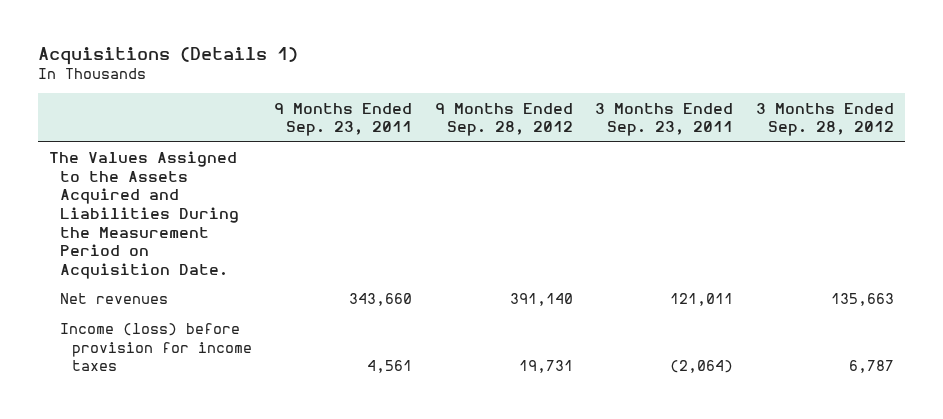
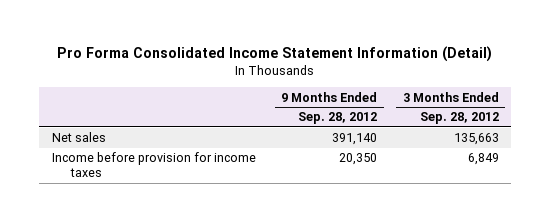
- Acquisitions (Details 1)
+ Pro Forma Consolidated Income Statement Information (Detail)
- | 9 Months Ended Sep. 23, 2011 | 9 Months Ended Sep. 28, 2012 | 3 Months Ended Sep. 23, 2011 | 3 Months Ended Sep. 28, 2012
+ | 9 Months Ended Sep. 28, 2012 | 3 Months Ended Sep. 28, 2012
- The Values Assigned to the Assets Acquired and Liabilities During the Measurement Period on Acquisition Date.
- Net revenues | 343,660 | 391,140 | 121,011 | 135,663
- Income (loss) before provision for income taxes | 4,561 | 19,731 | (2,064) | 6,787
+ Net sales | 391,140 | 135,663
+ Income before provision for income taxes | 20,350 | 6,849

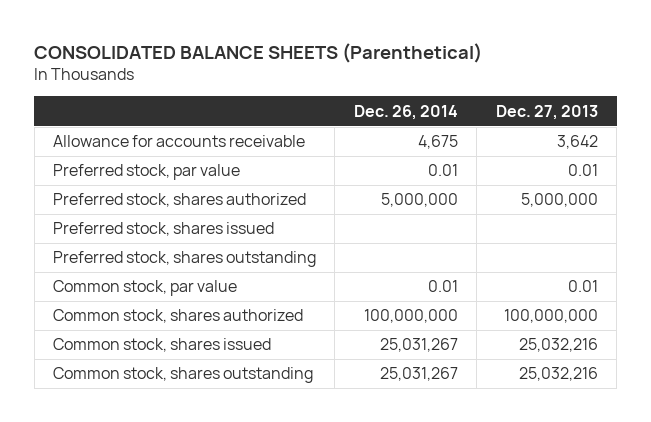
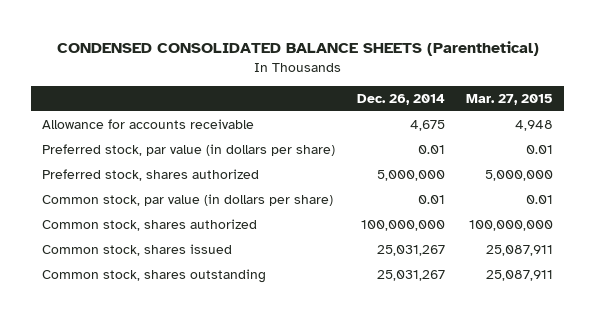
- CONSOLIDATED BALANCE SHEETS (Parenthetical)
+ CONDENSED CONSOLIDATED BALANCE SHEETS (Parenthetical)
- | Dec. 26, 2014 | Dec. 27, 2013
+ | Dec. 26, 2014 | Mar. 27, 2015
- Preferred stock, par value | 0.01 | 0.01
+ Preferred stock, par value (in dollars per share) | 0.01 | 0.01
- Preferred stock, shares issued
- Preferred stock, shares outstanding
- Common stock, par value | 0.01 | 0.01
+ Common stock, par value (in dollars per share) | 0.01 | 0.01

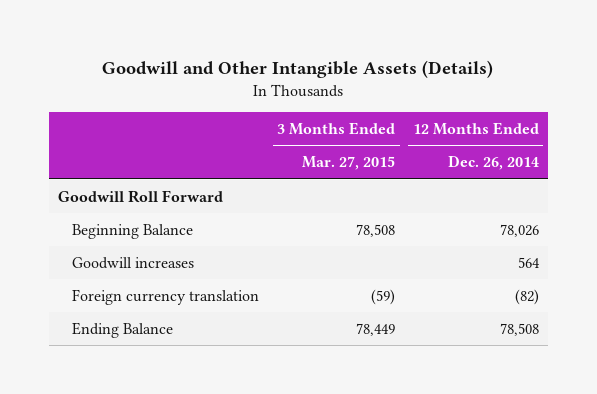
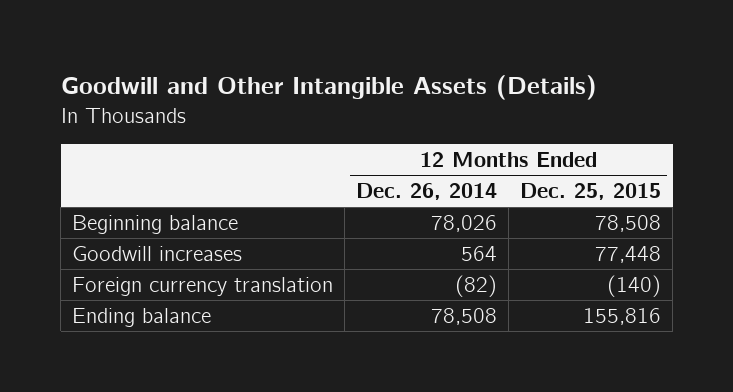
- | 3 Months Ended Mar. 27, 2015 | 12 Months Ended Dec. 26, 2014
+ | 12 Months Ended Dec. 26, 2014 | 12 Months Ended Dec. 25, 2015
- Goodwill Roll Forward
- Beginning Balance | 78,508 | 78,026
+ Beginning balance | 78,026 | 78,508
- Ending Balance | 78,449 | 78,508
+ Ending balance | 78,508 | 155,816

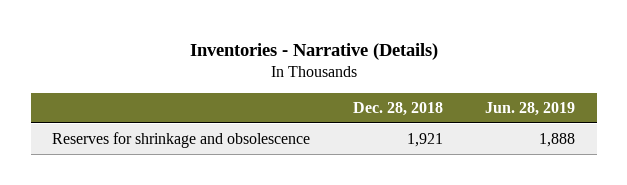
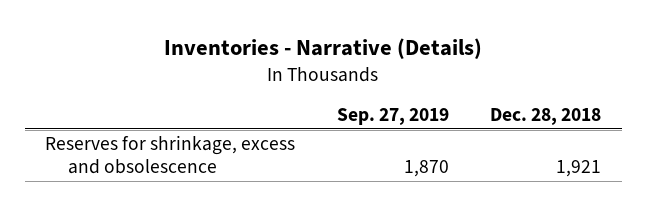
- | Dec. 28, 2018 | Jun. 28, 2019
+ | Sep. 27, 2019 | Dec. 28, 2018
- Reserves for shrinkage and obsolescence | 1,921 | 1,888
+ Reserves for shrinkage, excess and obsolescence | 1,870 | 1,921

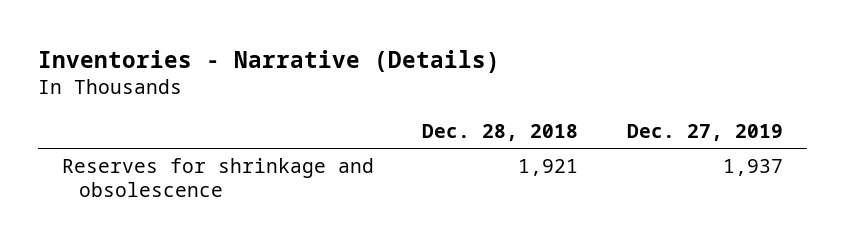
- | Sep. 27, 2019 | Dec. 28, 2018
+ | Dec. 28, 2018 | Dec. 27, 2019
- Reserves for shrinkage, excess and obsolescence | 1,870 | 1,921
+ Reserves for shrinkage and obsolescence | 1,921 | 1,937

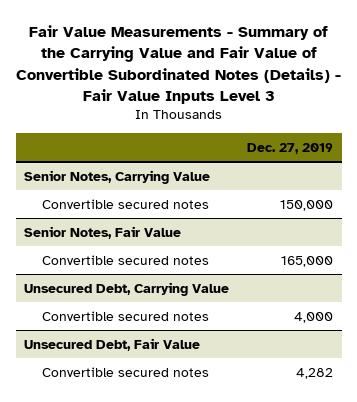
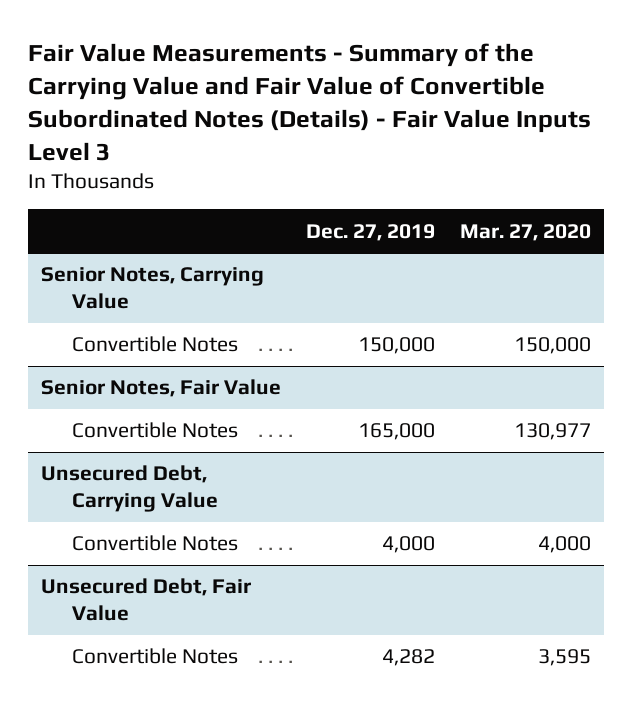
- | Dec. 27, 2019
+ | Dec. 27, 2019 | Mar. 27, 2020
@ Senior Notes, Carrying Value
- Convertible secured notes | 150,000
+ Convertible Notes | 150,000 | 150,000
@ Senior Notes, Fair Value
- Convertible secured notes | 165,000
+ Convertible Notes | 165,000 | 130,977
@ Unsecured Debt, Carrying Value
- Convertible secured notes | 4,000
+ Convertible Notes | 4,000 | 4,000
@ Unsecured Debt, Fair Value
- Convertible secured notes | 4,282
+ Convertible Notes | 4,282 | 3,595

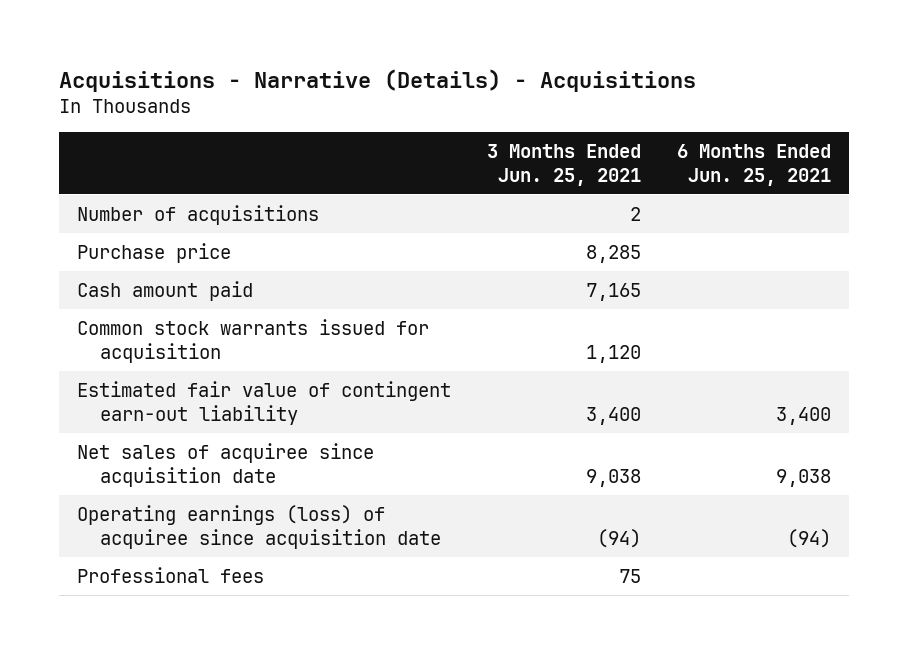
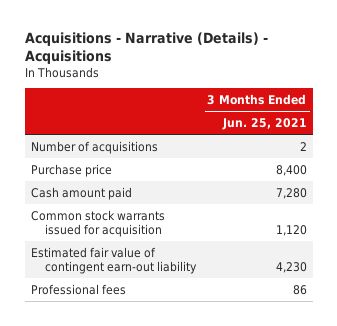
- | 3 Months Ended Jun. 25, 2021 | 6 Months Ended Jun. 25, 2021
+ | 3 Months Ended Jun. 25, 2021
- Purchase price | 8,285 |
- Cash amount paid | 7,165 |
+ Purchase price | 8,400
+ Cash amount paid | 7,280
- Estimated fair value of contingent earn-out liability | 3,400 | 3,400
- Net sales of acquiree since acquisition date | 9,038 | 9,038
- Operating earnings (loss) of acquiree since acquisition date | (94) | (94)
- Professional fees | 75 |
+ Estimated fair value of contingent earn-out liability | 4,230
+ Professional fees | 86

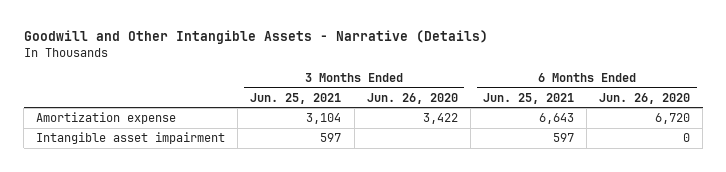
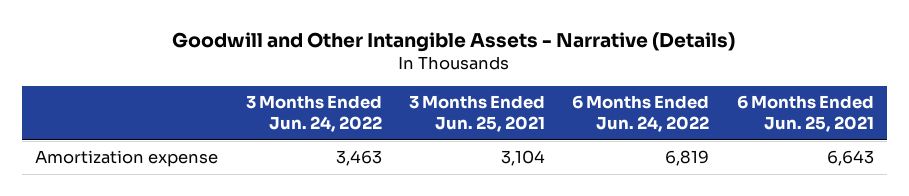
- | 3 Months Ended Jun. 25, 2021 | 3 Months Ended Jun. 26, 2020 | 6 Months Ended Jun. 25, 2021 | 6 Months Ended Jun. 26, 2020
+ | 3 Months Ended Jun. 24, 2022 | 3 Months Ended Jun. 25, 2021 | 6 Months Ended Jun. 24, 2022 | 6 Months Ended Jun. 25, 2021
- Intangible asset impairment | 597 | | 597 | 0

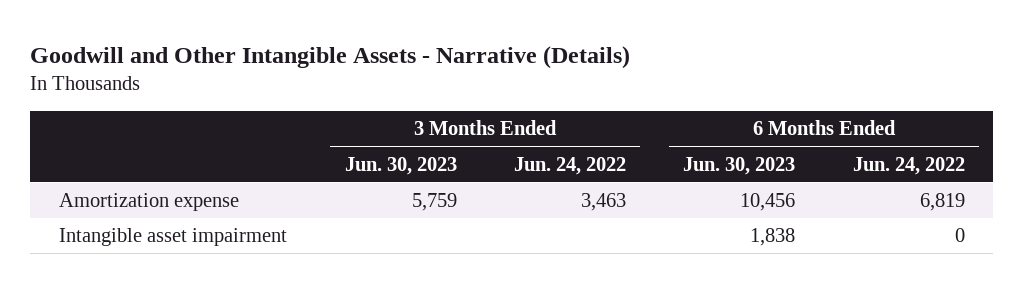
- | 3 Months Ended Jun. 24, 2022 | 3 Months Ended Jun. 25, 2021 | 6 Months Ended Jun. 24, 2022 | 6 Months Ended Jun. 25, 2021
+ | 3 Months Ended Jun. 30, 2023 | 3 Months Ended Jun. 24, 2022 | 6 Months Ended Jun. 30, 2023 | 6 Months Ended Jun. 24, 2022
+ Intangible asset impairment | | | 1,838 | 0

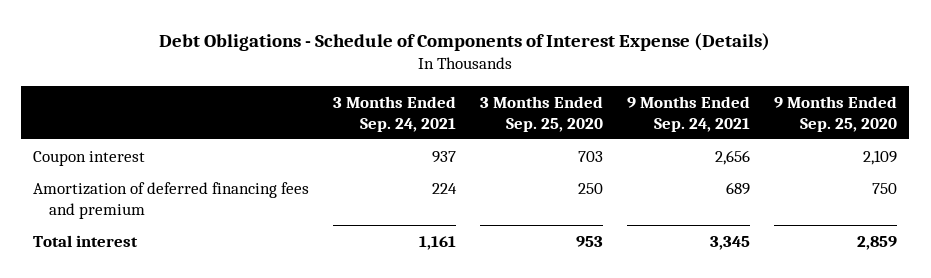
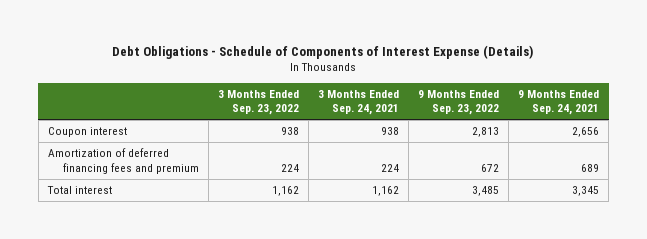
- | 3 Months Ended Sep. 24, 2021 | 3 Months Ended Sep. 25, 2020 | 9 Months Ended Sep. 24, 2021 | 9 Months Ended Sep. 25, 2020
+ | 3 Months Ended Sep. 23, 2022 | 3 Months Ended Sep. 24, 2021 | 9 Months Ended Sep. 23, 2022 | 9 Months Ended Sep. 24, 2021
- Coupon interest | 937 | 703 | 2,656 | 2,109
+ Coupon interest | 938 | 938 | 2,813 | 2,656
- Total interest | 1,161 | 953 | 3,345 | 2,859
+ Total interest | 1,162 | 1,162 | 3,485 | 3,345

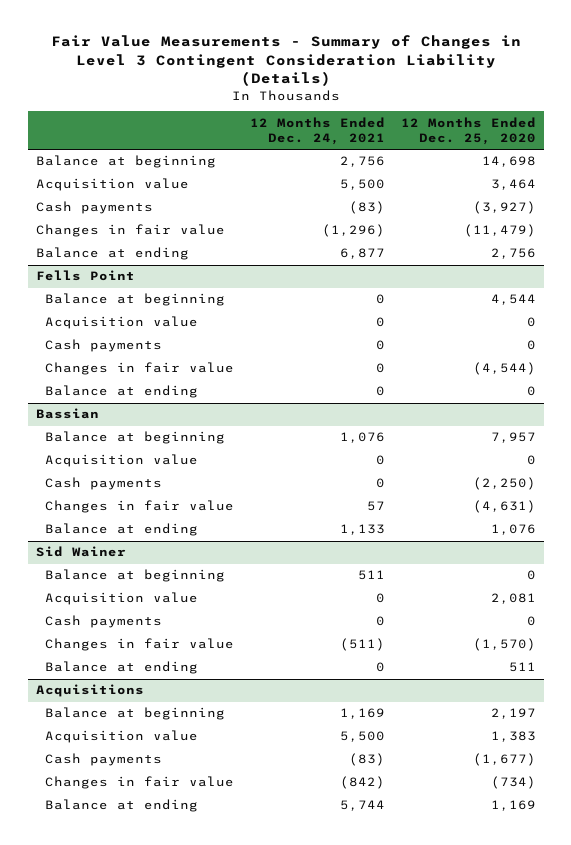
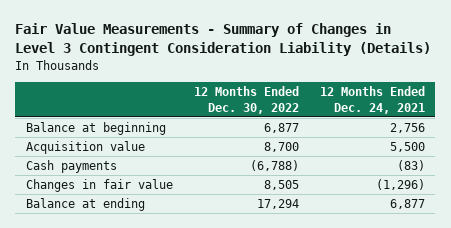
- | 12 Months Ended Dec. 24, 2021 | 12 Months Ended Dec. 25, 2020
+ | 12 Months Ended Dec. 30, 2022 | 12 Months Ended Dec. 24, 2021
- Fells Point
- Balance at beginning | 0 | 4,544
- Acquisition value | 0 | 0
- Cash payments | 0 | 0
- Changes in fair value | 0 | (4,544)
- Balance at ending | 0 | 0
- Bassian
- Balance at beginning | 1,076 | 7,957
- Acquisition value | 0 | 0
- Cash payments | 0 | (2,250)
- Changes in fair value | 57 | (4,631)
- Balance at ending | 1,133 | 1,076
- Sid Wainer
- Balance at beginning | 511 | 0
- Acquisition value | 0 | 2,081
- Cash payments | 0 | 0
- Changes in fair value | (511) | (1,570)
- Balance at ending | 0 | 511
- Acquisitions
- Balance at beginning | 1,169 | 2,197
- Acquisition value | 5,500 | 1,383
- Cash payments | (83) | (1,677)
- Changes in fair value | (842) | (734)
- Balance at ending | 5,744 | 1,169

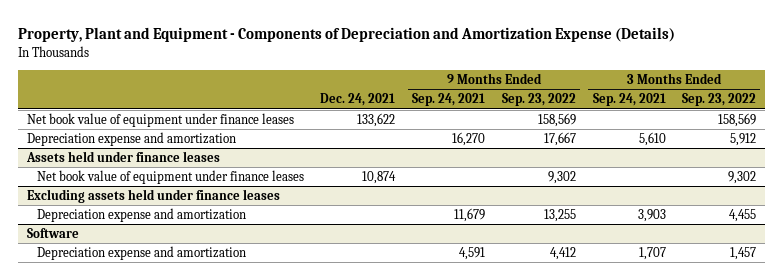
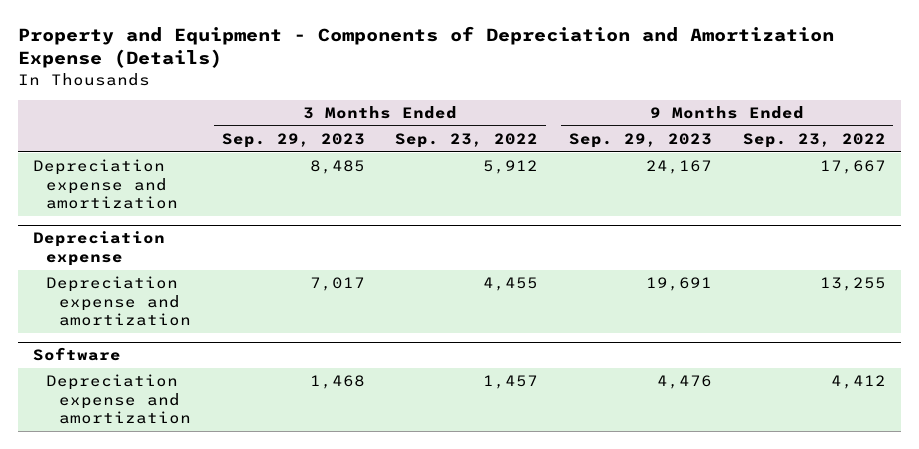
- Property, Plant and Equipment - Components of Depreciation and Amortization Expense (Details)
+ Property and Equipment - Components of Depreciation and Amortization Expense (Details)
- | Dec. 24, 2021 | 9 Months Ended Sep. 24, 2021 | 9 Months Ended Sep. 23, 2022 | 3 Months Ended Sep. 24, 2021 | 3 Months Ended Sep. 23, 2022
+ | 3 Months Ended Sep. 29, 2023 | 3 Months Ended Sep. 23, 2022 | 9 Months Ended Sep. 29, 2023 | 9 Months Ended Sep. 23, 2022
- Net book value of equipment under finance leases | 133,622 | | 158,569 | | 158,569
- Assets held under finance leases
- Net book value of equipment under finance leases | 10,874 | | 9,302 | | 9,302
- Excluding assets held under finance leases
+ Depreciation expense

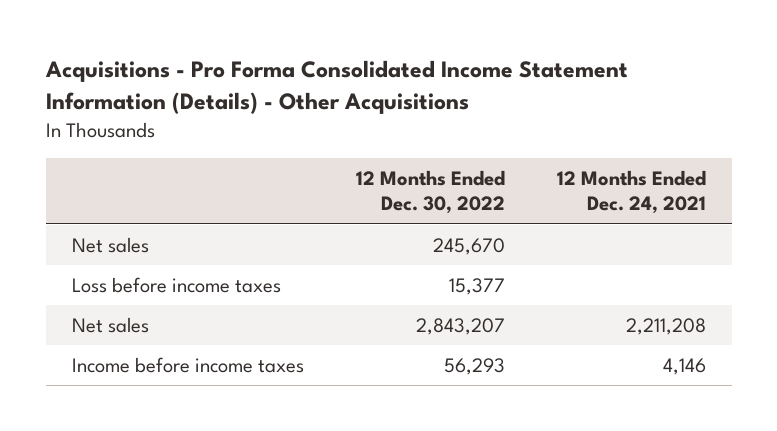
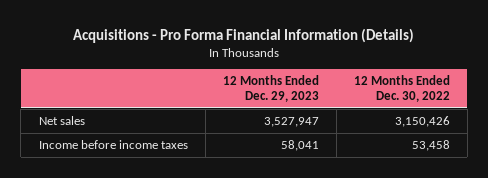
- Acquisitions - Pro Forma Consolidated Income Statement Information (Details) - Other Acquisitions
+ Acquisitions - Pro Forma Financial Information (Details)
- | 12 Months Ended Dec. 30, 2022 | 12 Months Ended Dec. 24, 2021
+ | 12 Months Ended Dec. 29, 2023 | 12 Months Ended Dec. 30, 2022
- Net sales | 245,670 |
- Loss before income taxes | 15,377 |
- Net sales | 2,843,207 | 2,211,208
- Income before income taxes | 56,293 | 4,146
+ Net sales | 3,527,947 | 3,150,426
+ Income before income taxes | 58,041 | 53,458

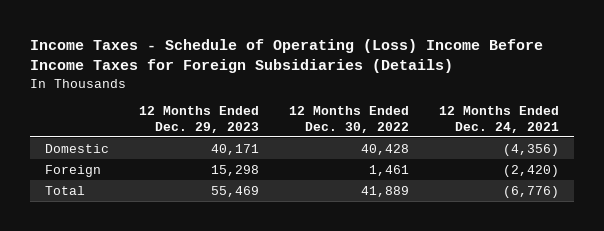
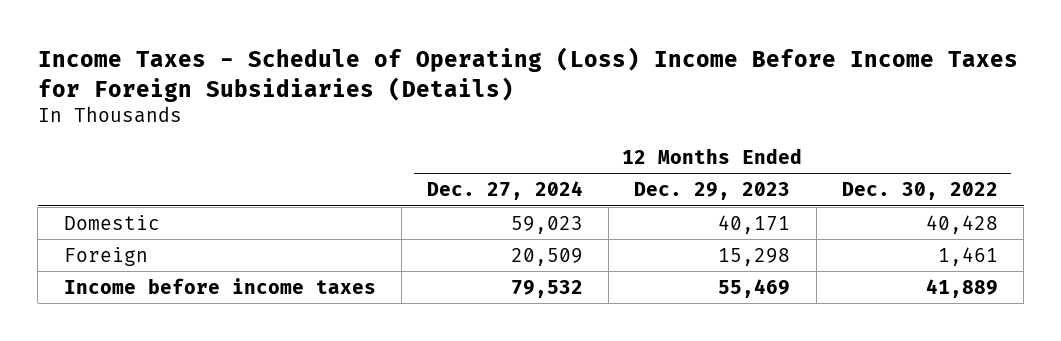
- | 12 Months Ended Dec. 29, 2023 | 12 Months Ended Dec. 30, 2022 | 12 Months Ended Dec. 24, 2021
+ | 12 Months Ended Dec. 27, 2024 | 12 Months Ended Dec. 29, 2023 | 12 Months Ended Dec. 30, 2022
- Total | 55,469 | 41,889 | (6,776)
+ Income before income taxes | 79,532 | 55,469 | 41,889

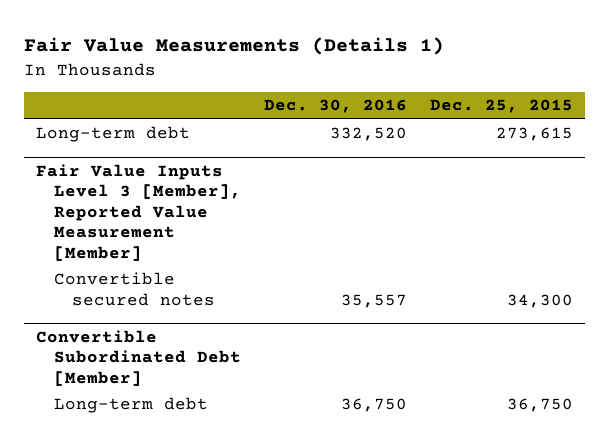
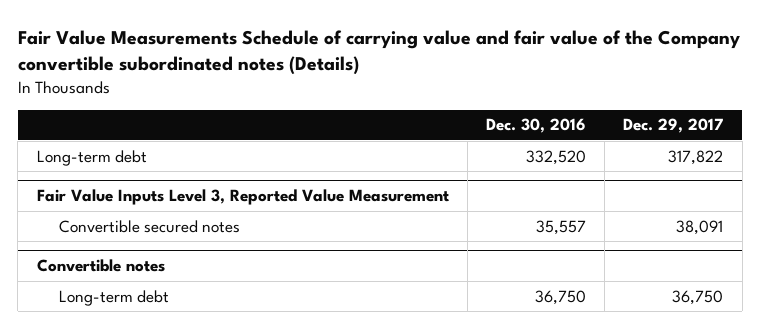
- Fair Value Measurements (Details 1)
+ Fair Value Measurements Schedule of carrying value and fair value of the Company convertible subordinated notes (Details)
- | Dec. 30, 2016 | Dec. 25, 2015
+ | Dec. 30, 2016 | Dec. 29, 2017
- Fair Value Inputs Level 3 [Member], Reported Value Measurement [Member]
+ Fair Value Inputs Level 3, Reported Value Measurement
- Convertible Subordinated Debt [Member]
+ Convertible notes

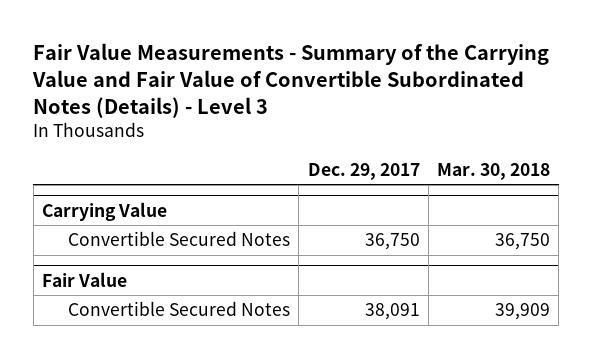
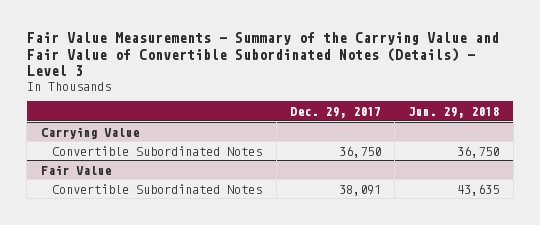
- | Dec. 29, 2017 | Mar. 30, 2018
+ | Dec. 29, 2017 | Jun. 29, 2018
@ Carrying Value
- Convertible Secured Notes | 36,750 | 36,750
+ Convertible Subordinated Notes | 36,750 | 36,750
@ Fair Value
- Convertible Secured Notes | 38,091 | 39,909
+ Convertible Subordinated Notes | 38,091 | 43,635

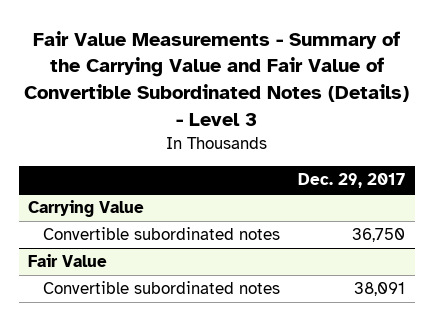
- | Dec. 29, 2017 | Jun. 29, 2018
+ | Dec. 29, 2017
@ Carrying Value
- Convertible Subordinated Notes | 36,750 | 36,750
+ Convertible subordinated notes | 36,750
@ Fair Value
- Convertible Subordinated Notes | 38,091 | 43,635
+ Convertible subordinated notes | 38,091

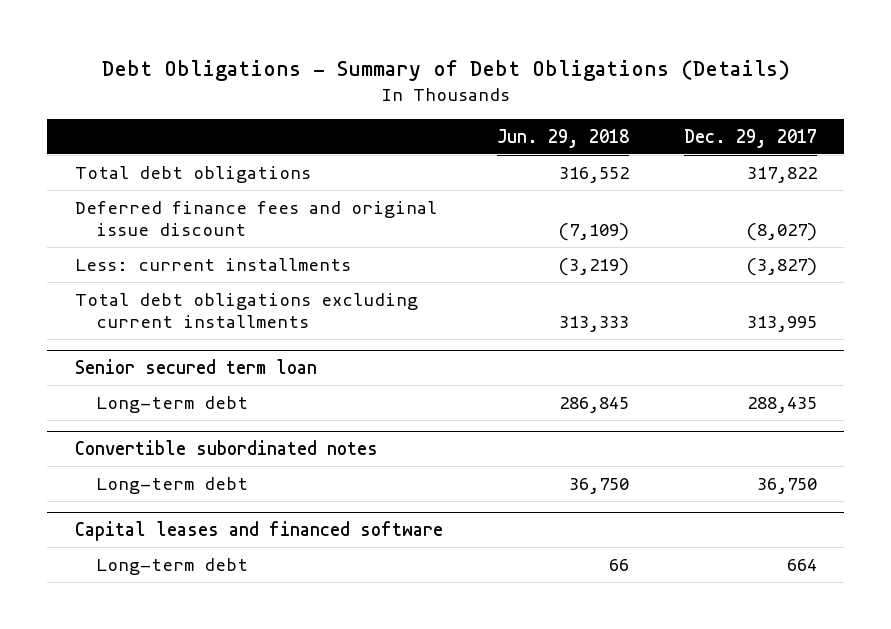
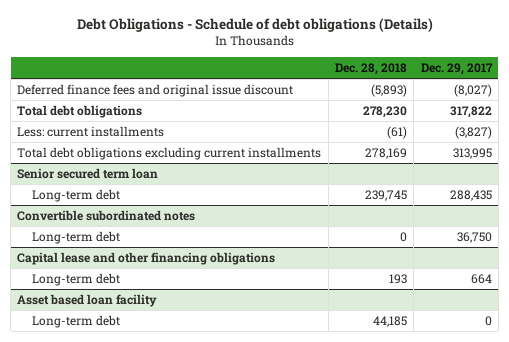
- Debt Obligations - Summary of Debt Obligations (Details)
+ Debt Obligations - Schedule of debt obligations (Details)
- | Jun. 29, 2018 | Dec. 29, 2017
+ | Dec. 28, 2018 | Dec. 29, 2017
moved down: Total debt obligations | 278,230 | 317,822
- Capital leases and financed software
+ Capital lease and other financing obligations
+ Asset based loan facility
+ Long-term debt | 44,185 | 0

